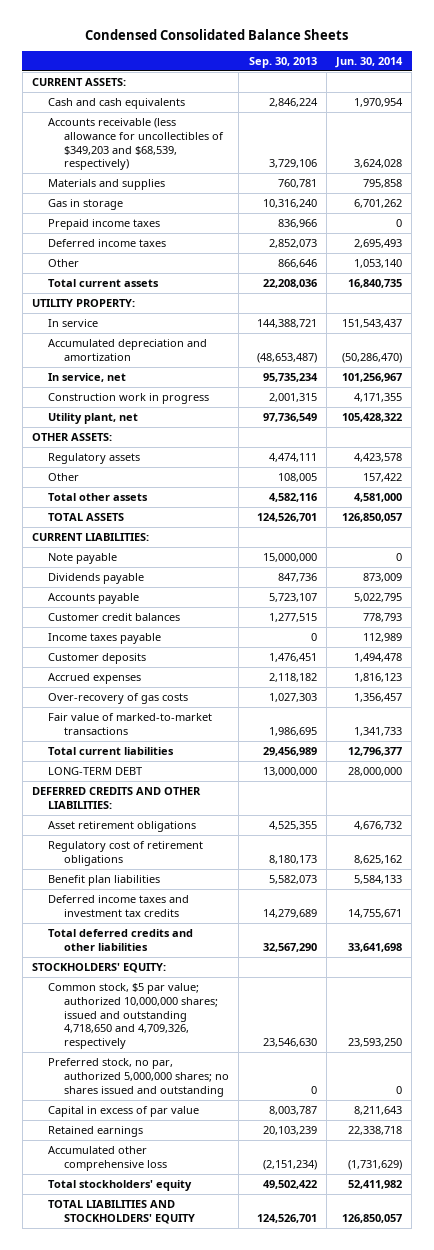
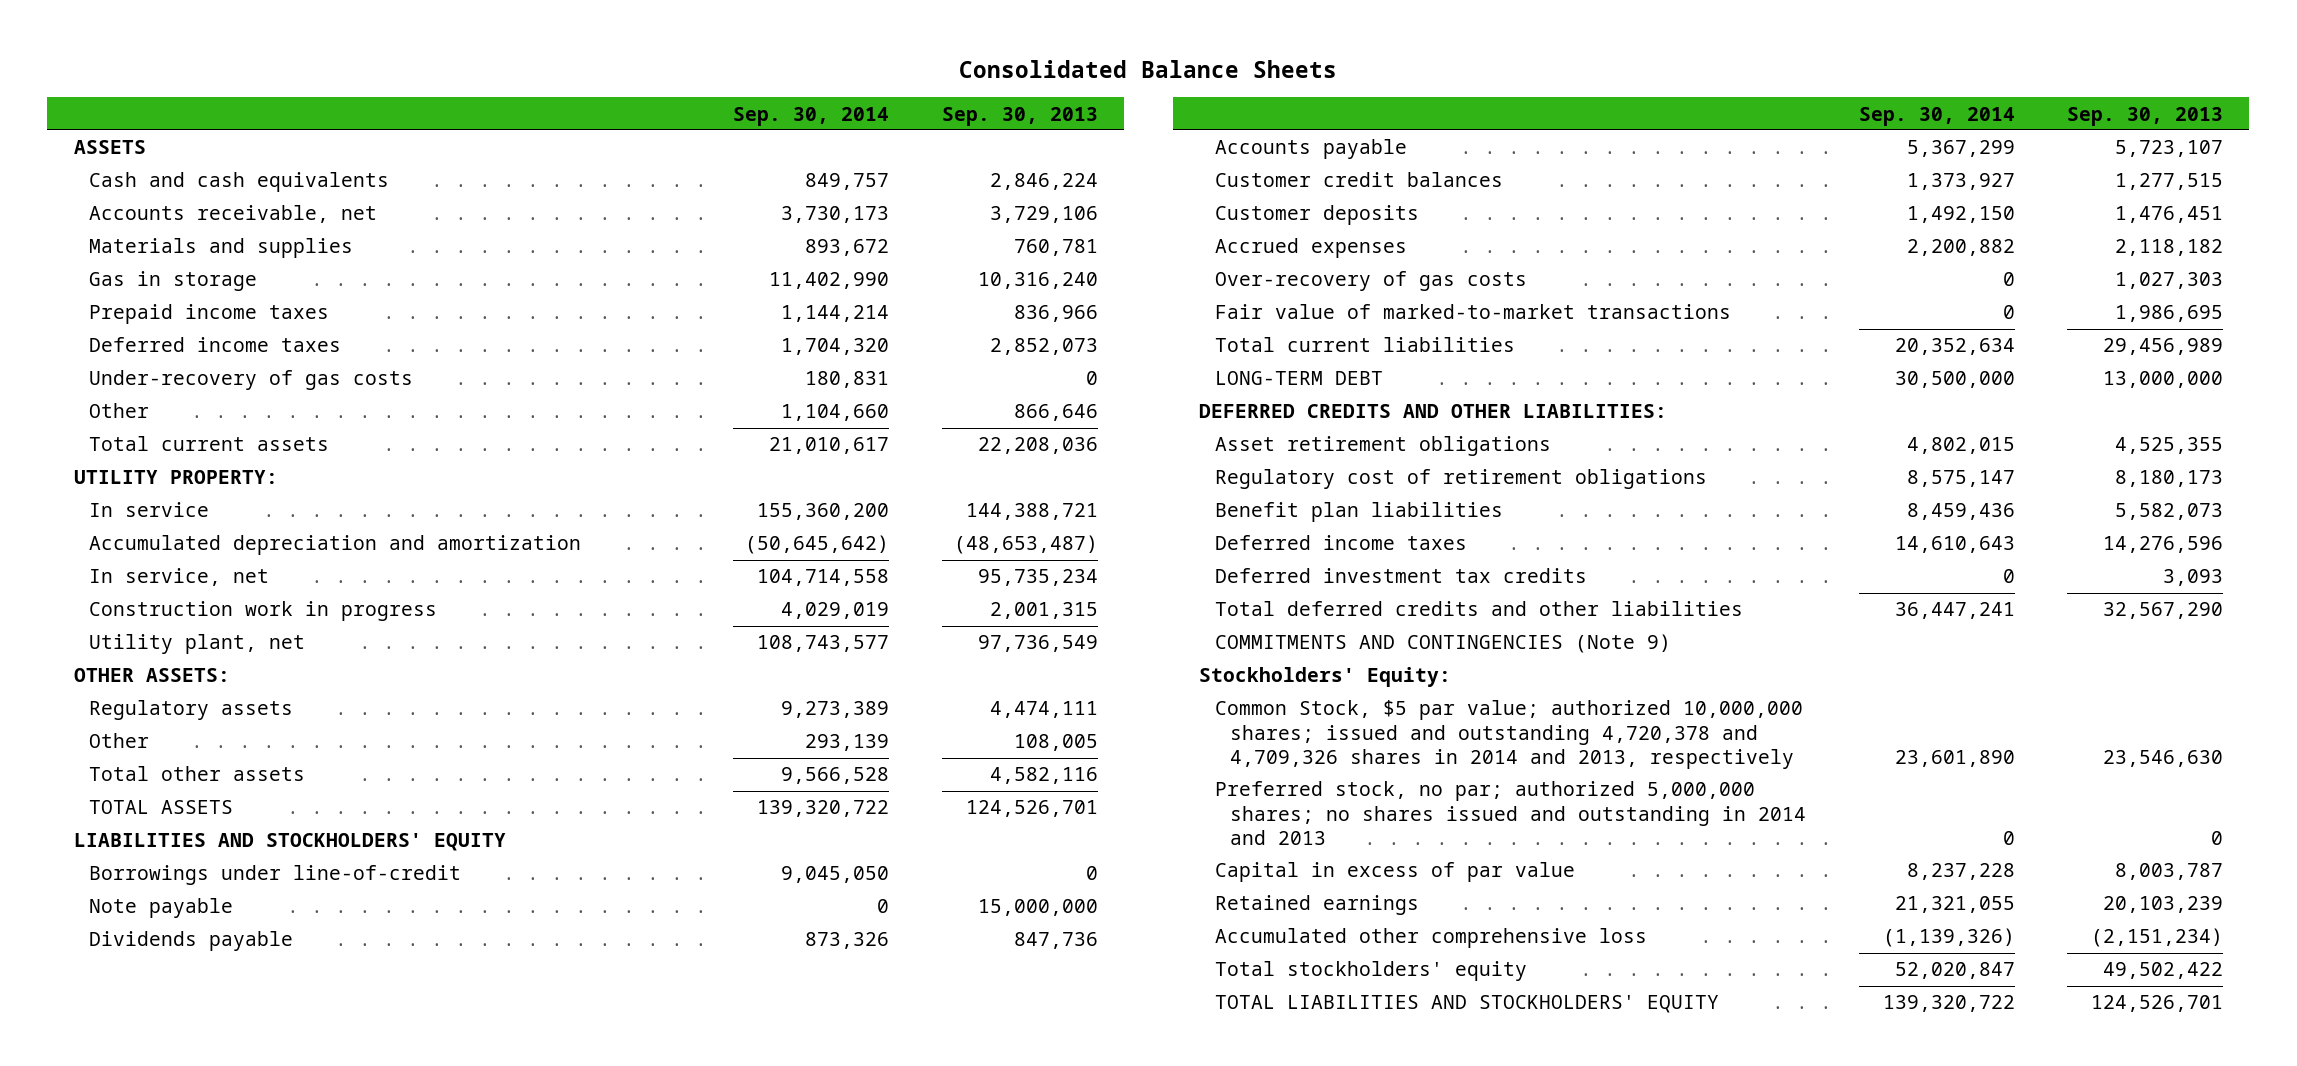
- Condensed Consolidated Balance Sheets
+ Consolidated Balance Sheets
- | Sep. 30, 2013 | Jun. 30, 2014
+ | Sep. 30, 2014 | Sep. 30, 2013
- CURRENT ASSETS:
+ ASSETS
- Accounts receivable (less allowance for uncollectibles of $349,203 and $68,539, respectively) | 3,729,106 | 3,624,028
+ Accounts receivable, net | 3,730,173 | 3,729,106
+ Under-recovery of gas costs | 180,831 | 0
- CURRENT LIABILITIES:
+ LIABILITIES AND STOCKHOLDERS' EQUITY
+ Borrowings under line-of-credit | 9,045,050 | 0
- Income taxes payable | 0 | 112,989
- Deferred income taxes and investment tax credits | 14,279,689 | 14,755,671
+ Deferred income taxes | 14,610,643 | 14,276,596
+ Deferred investment tax credits | 0 | 3,093
- STOCKHOLDERS' EQUITY:
- Common stock, $5 par value; authorized 10,000,000 shares; issued and outstanding 4,718,650 and 4,709,326, respectively | 23,546,630 | 23,593,250
- Preferred stock, no par, authorized 5,000,000 shares; no shares issued and outstanding | 0 | 0
+ COMMITMENTS AND CONTINGENCIES (Note 9)
+ Stockholders' Equity:
+ Common Stock, $5 par value; authorized 10,000,000 shares; issued and outstanding 4,720,378 and 4,709,326 shares in 2014 and 2013, respectively | 23,601,890 | 23,546,630
+ Preferred stock, no par; authorized 5,000,000 shares; no shares issued and outstanding in 2014 and 2013 | 0 | 0

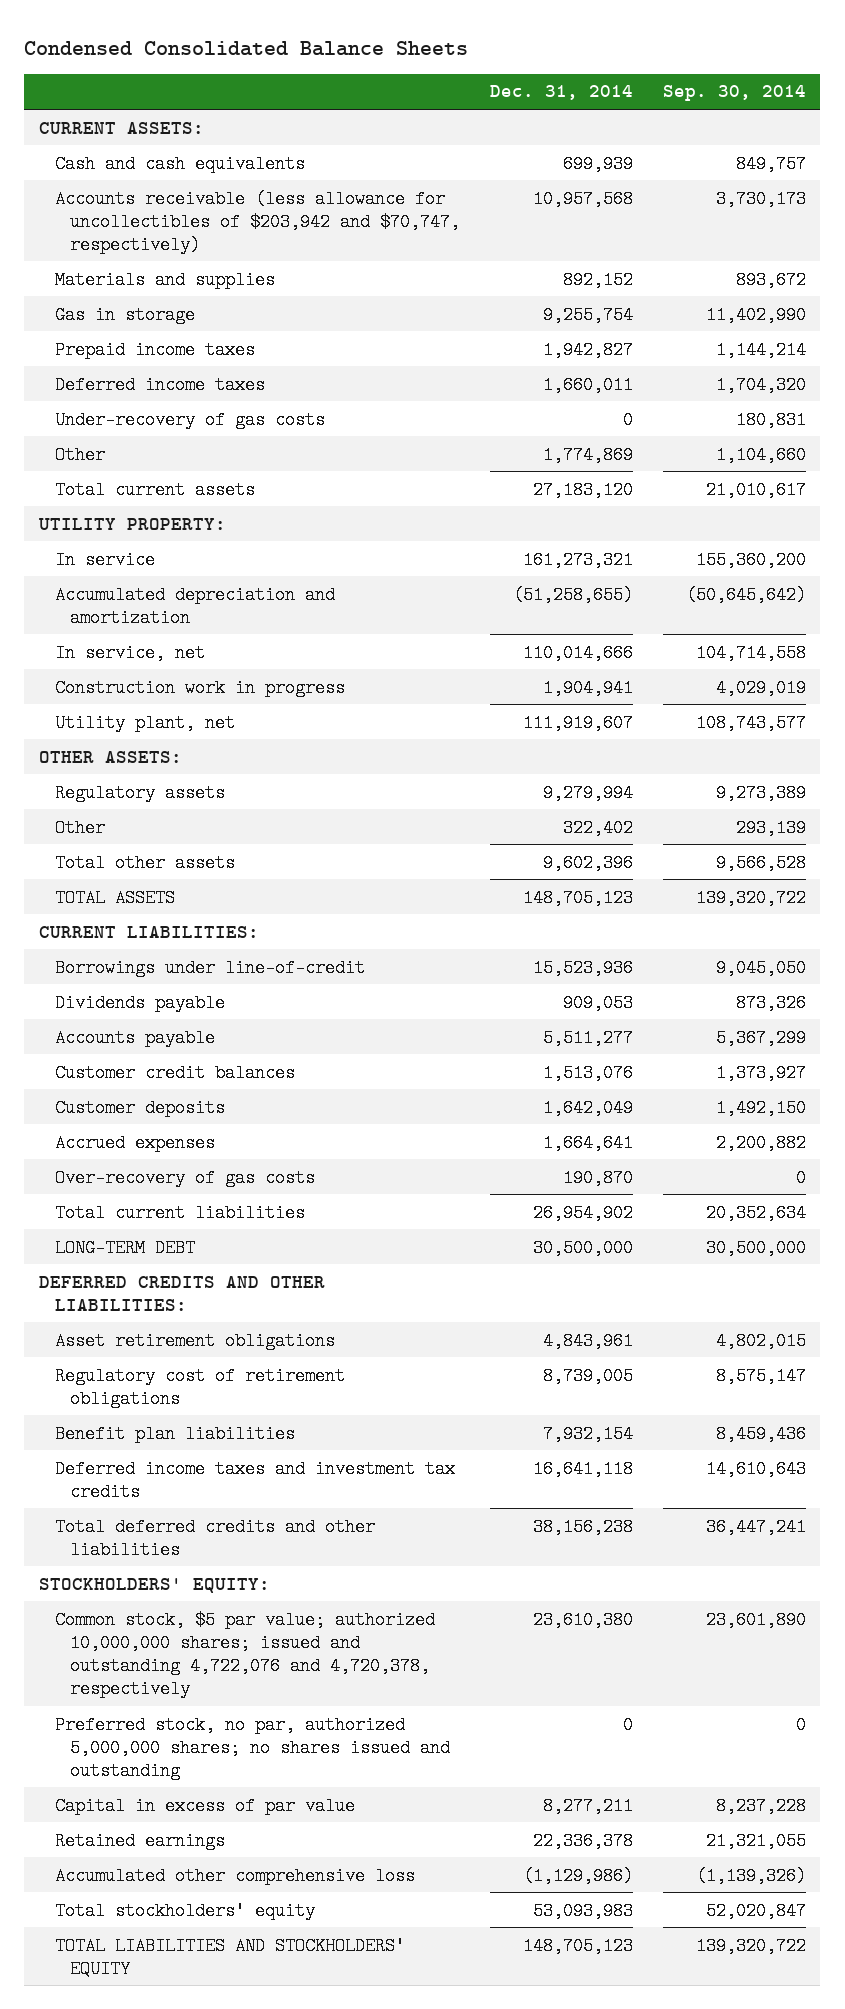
- Consolidated Balance Sheets
+ Condensed Consolidated Balance Sheets
- | Sep. 30, 2014 | Sep. 30, 2013
+ | Dec. 31, 2014 | Sep. 30, 2014
- ASSETS
+ CURRENT ASSETS:
- Accounts receivable, net | 3,730,173 | 3,729,106
+ Accounts receivable (less allowance for uncollectibles of $203,942 and $70,747, respectively) | 10,957,568 | 3,730,173
- LIABILITIES AND STOCKHOLDERS' EQUITY
+ CURRENT LIABILITIES:
- Note payable | 0 | 15,000,000
- Fair value of marked-to-market transactions | 0 | 1,986,695
- Deferred income taxes | 14,610,643 | 14,276,596
- Deferred investment tax credits | 0 | 3,093
+ Deferred income taxes and investment tax credits | 16,641,118 | 14,610,643
- COMMITMENTS AND CONTINGENCIES (Note 9)
- Stockholders' Equity:
- Common Stock, $5 par value; authorized 10,000,000 shares; issued and outstanding 4,720,378 and 4,709,326 shares in 2014 and 2013, respectively | 23,601,890 | 23,546,630
- Preferred stock, no par; authorized 5,000,000 shares; no shares issued and outstanding in 2014 and 2013 | 0 | 0
+ STOCKHOLDERS' EQUITY:
+ Common stock, $5 par value; authorized 10,000,000 shares; issued and outstanding 4,722,076 and 4,720,378, respectively | 23,610,380 | 23,601,890
+ Preferred stock, no par, authorized 5,000,000 shares; no shares issued and outstanding | 0 | 0

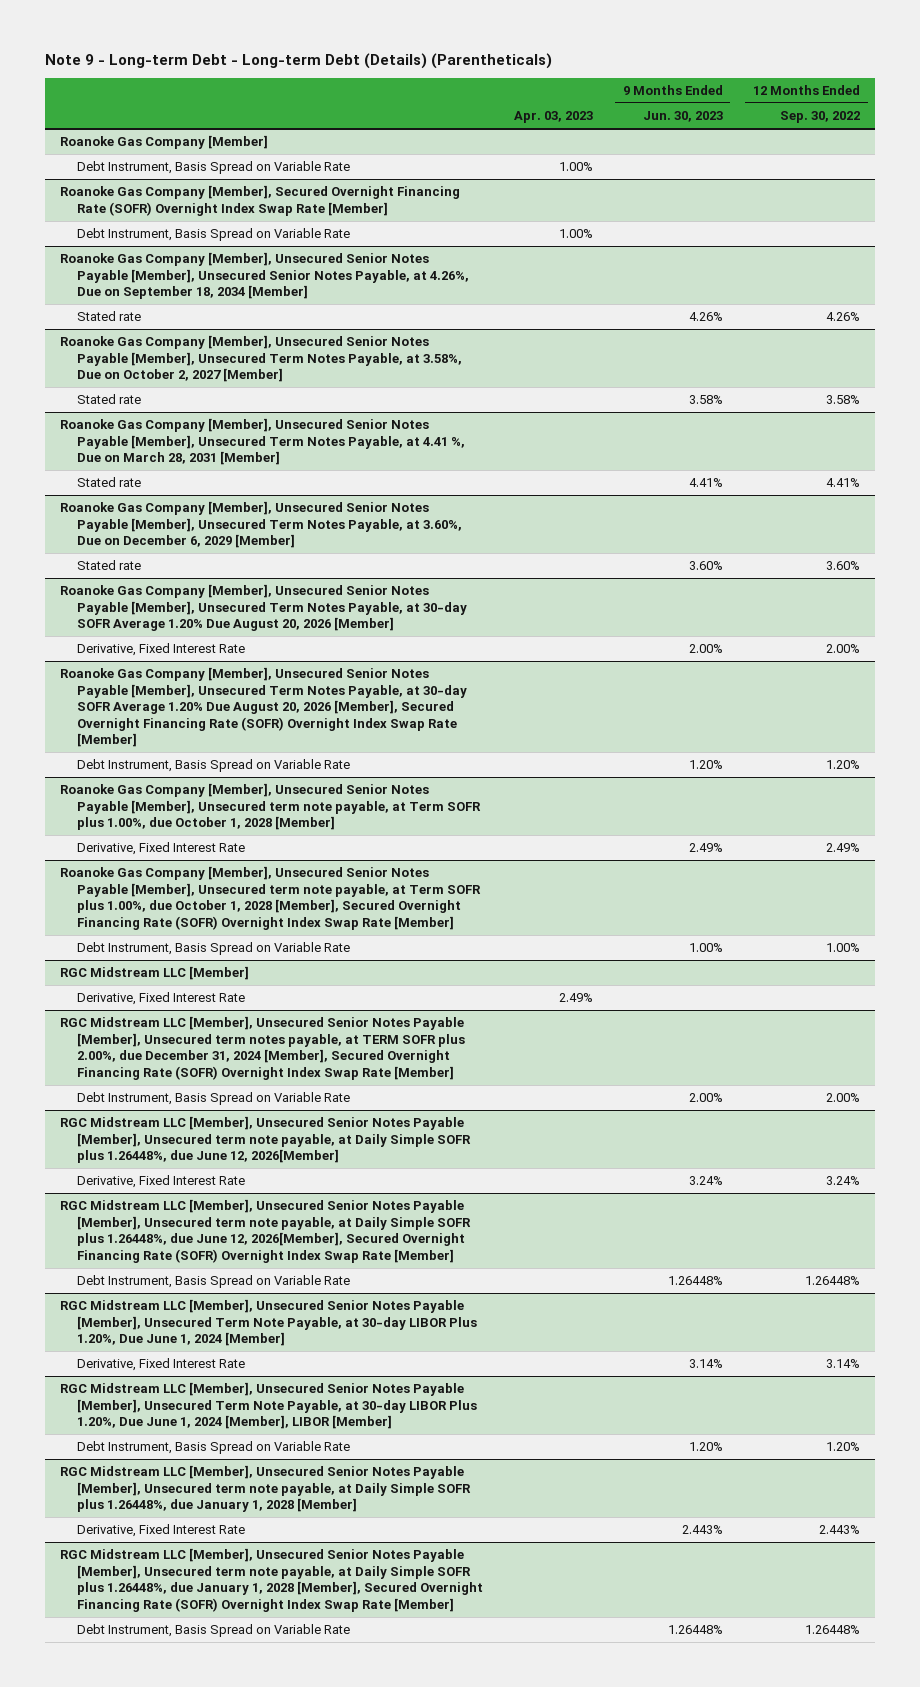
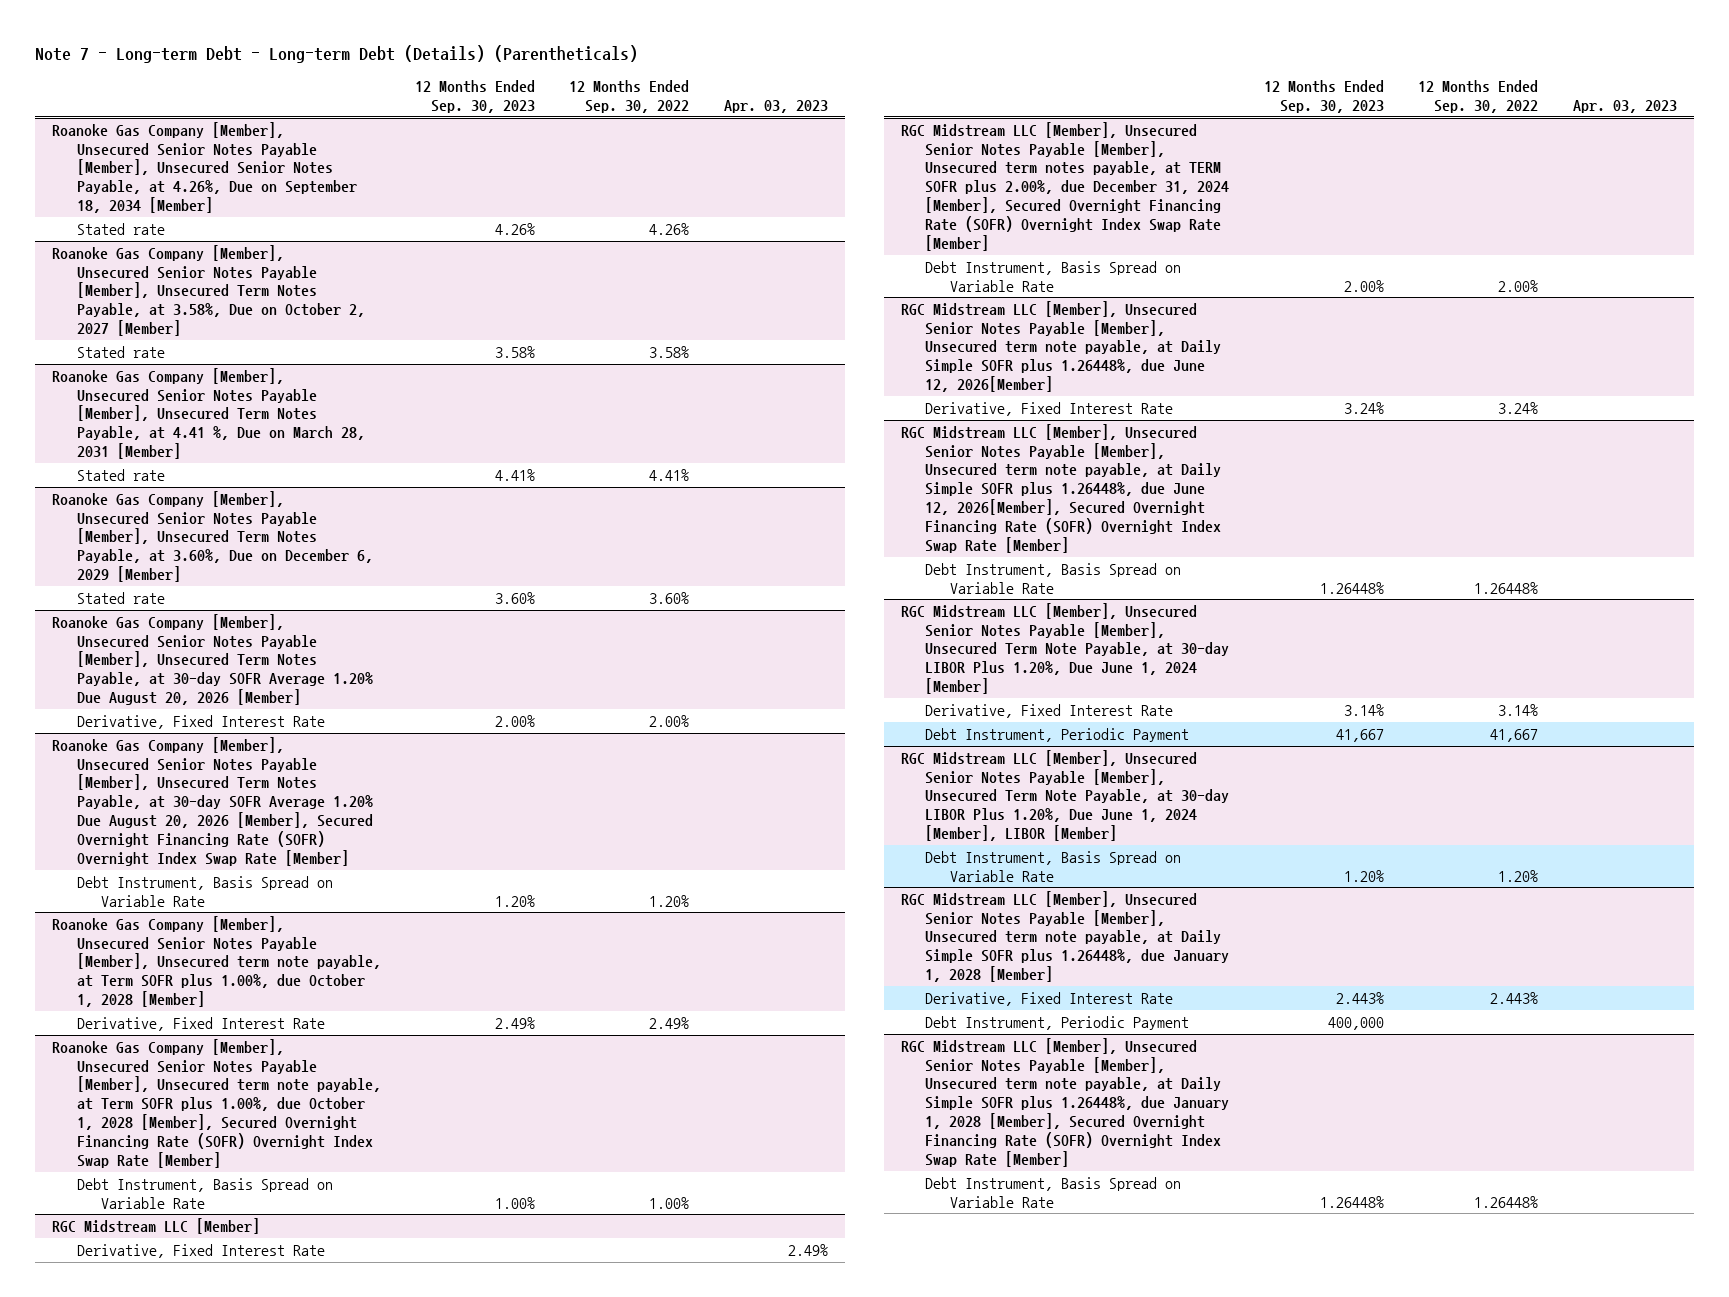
- Note 9 - Long-term Debt - Long-term Debt (Details) (Parentheticals)
+ Note 7 - Long-term Debt - Long-term Debt (Details) (Parentheticals)
- | Apr. 03, 2023 | 9 Months Ended Jun. 30, 2023 | 12 Months Ended Sep. 30, 2022
+ | 12 Months Ended Sep. 30, 2023 | 12 Months Ended Sep. 30, 2022 | Apr. 03, 2023
- Roanoke Gas Company [Member]
- Debt Instrument, Basis Spread on Variable Rate | 1.00% | |
- Roanoke Gas Company [Member], Secured Overnight Financing Rate (SOFR) Overnight Index Swap Rate [Member]
- Debt Instrument, Basis Spread on Variable Rate | 1.00% | |
@ RGC Midstream LLC [Member], Unsecured Senior Notes Payable [Member], Unsecured Term Note Payable, at 30-day LIBOR Plus 1.20%, Due June 1, 2024 [Member]
+ Debt Instrument, Periodic Payment | 41,667 | 41,667 |
@ RGC Midstream LLC [Member], Unsecured Senior Notes Payable [Member], Unsecured term note payable, at Daily Simple SOFR plus 1.26448%, due January 1, 2028 [Member]
+ Debt Instrument, Periodic Payment | 400,000 | |

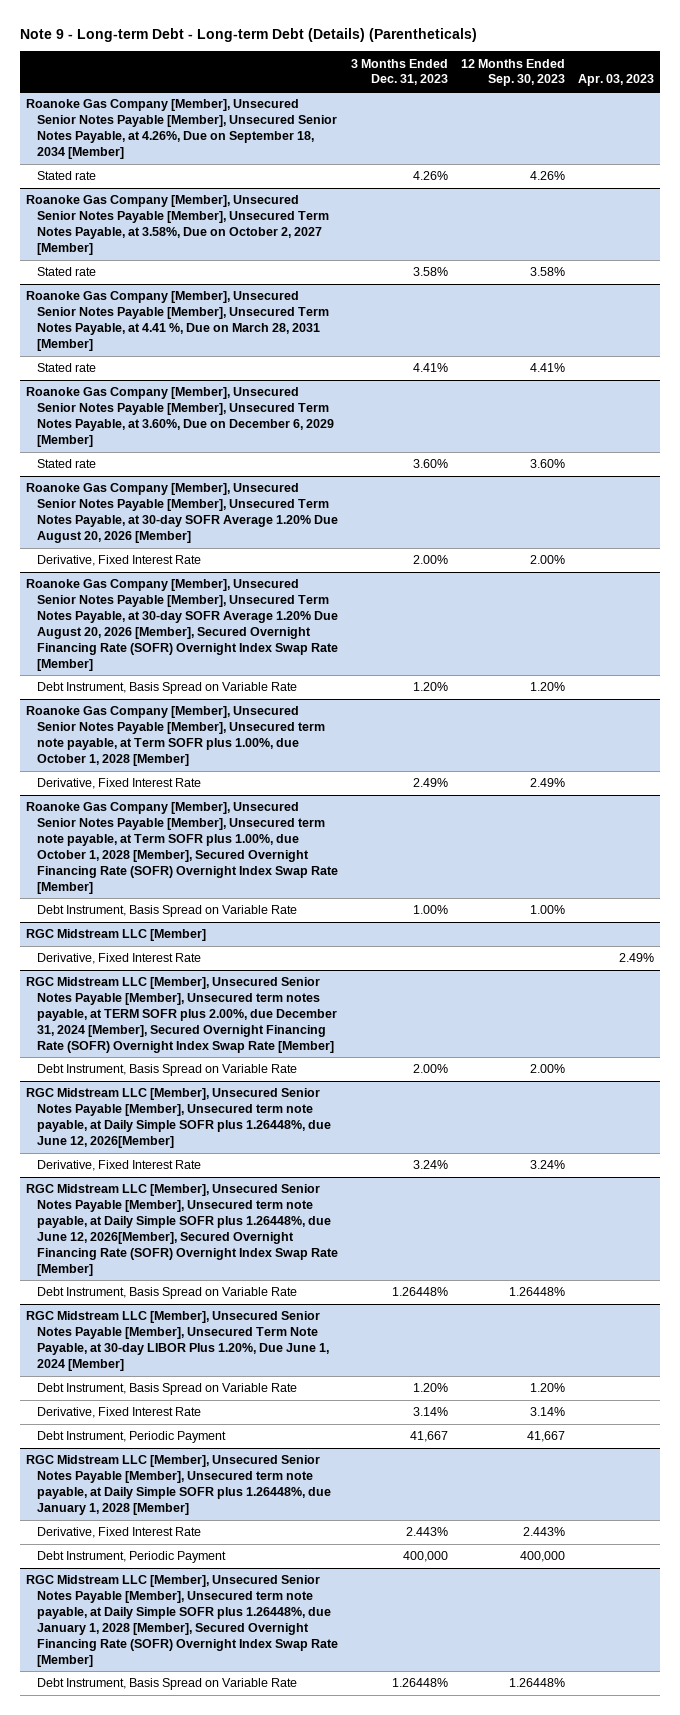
- Note 7 - Long-term Debt - Long-term Debt (Details) (Parentheticals)
+ Note 9 - Long-term Debt - Long-term Debt (Details) (Parentheticals)
- | 12 Months Ended Sep. 30, 2023 | 12 Months Ended Sep. 30, 2022 | Apr. 03, 2023
+ | 3 Months Ended Dec. 31, 2023 | 12 Months Ended Sep. 30, 2023 | Apr. 03, 2023
@ RGC Midstream LLC [Member], Unsecured Senior Notes Payable [Member], Unsecured Term Note Payable, at 30-day LIBOR Plus 1.20%, Due June 1, 2024 [Member]
+ Debt Instrument, Basis Spread on Variable Rate | 1.20% | 1.20% |
- RGC Midstream LLC [Member], Unsecured Senior Notes Payable [Member], Unsecured Term Note Payable, at 30-day LIBOR Plus 1.20%, Due June 1, 2024 [Member], LIBOR [Member]
- Debt Instrument, Basis Spread on Variable Rate | 1.20% | 1.20% |

